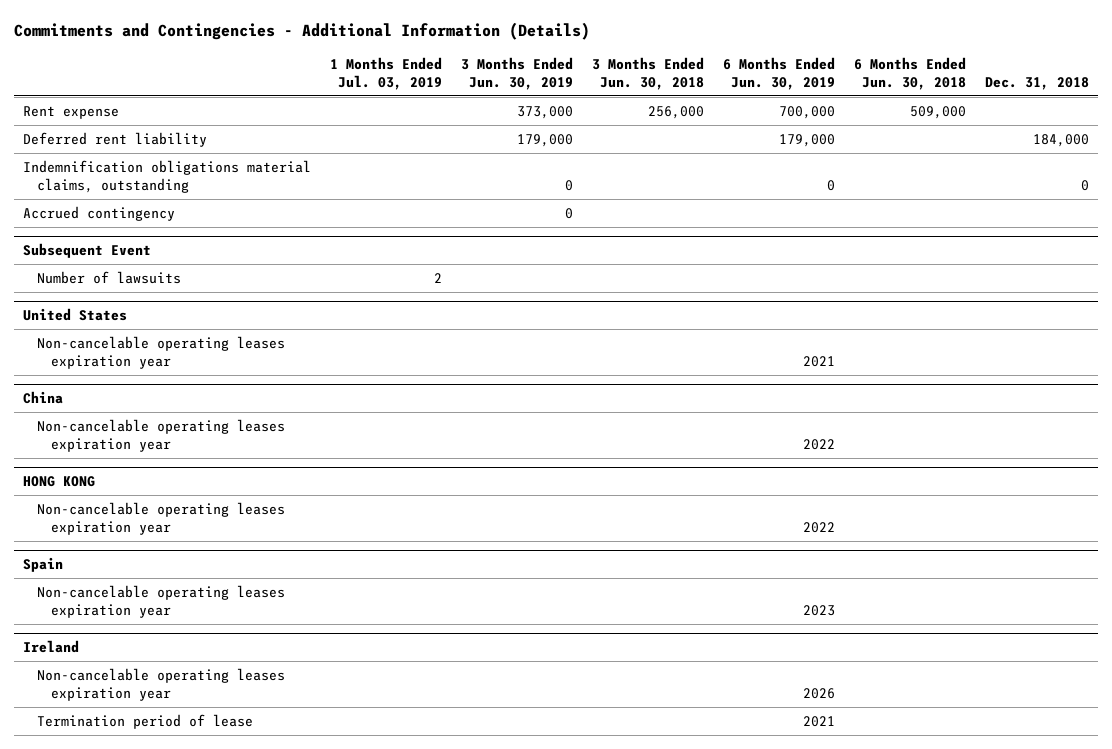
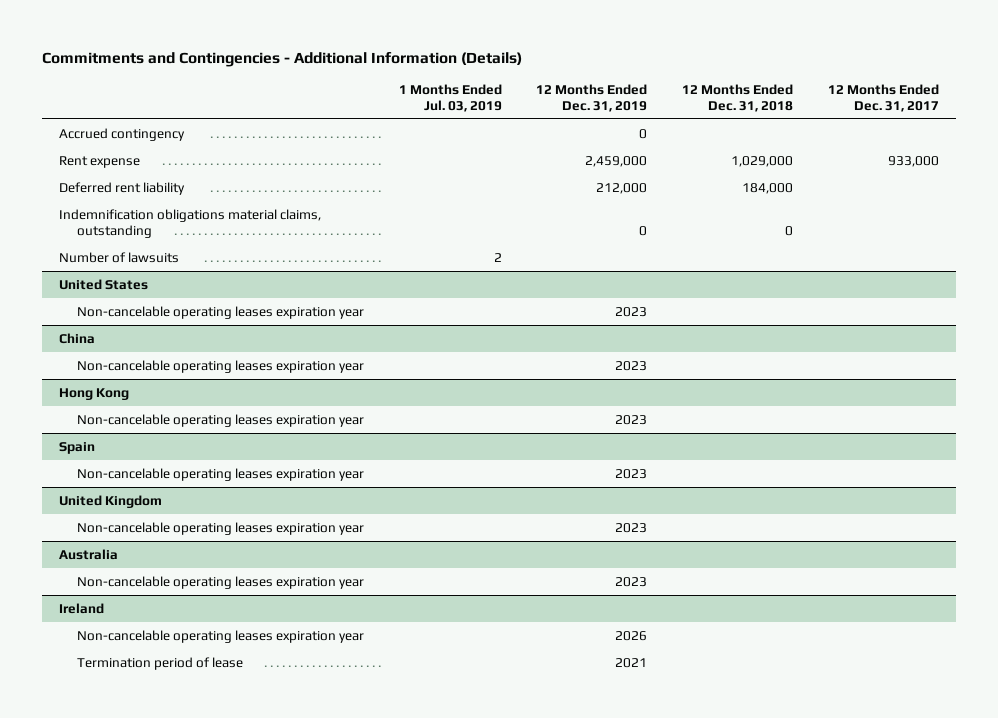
- | 1 Months Ended Jul. 03, 2019 | 3 Months Ended Jun. 30, 2019 | 3 Months Ended Jun. 30, 2018 | 6 Months Ended Jun. 30, 2019 | 6 Months Ended Jun. 30, 2018 | Dec. 31, 2018
+ | 1 Months Ended Jul. 03, 2019 | 12 Months Ended Dec. 31, 2019 | 12 Months Ended Dec. 31, 2018 | 12 Months Ended Dec. 31, 2017
moved up: Accrued contingency | | 0 | |
- Subsequent Event
- Number of lawsuits | 2 | | | | |
+ Number of lawsuits | 2 | | |
- HONG KONG
+ Hong Kong
+ United Kingdom
+ Non-cancelable operating leases expiration year | | 2023 | |
+ Australia
+ Non-cancelable operating leases expiration year | | 2023 | |

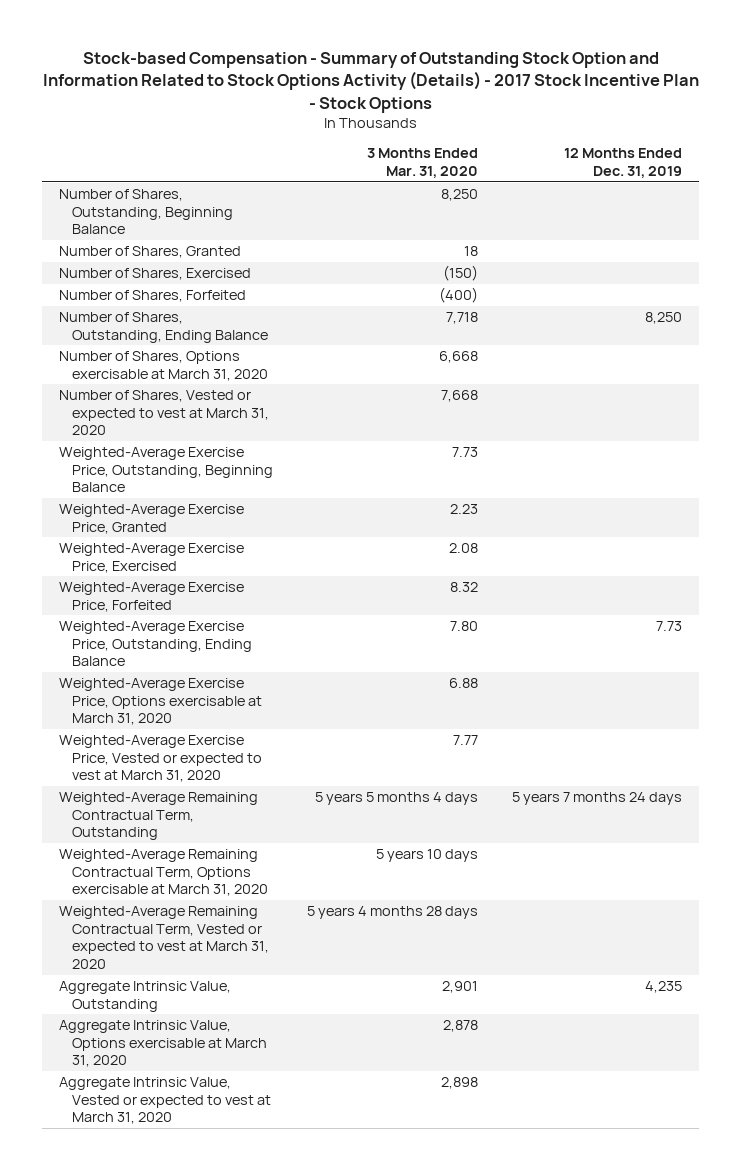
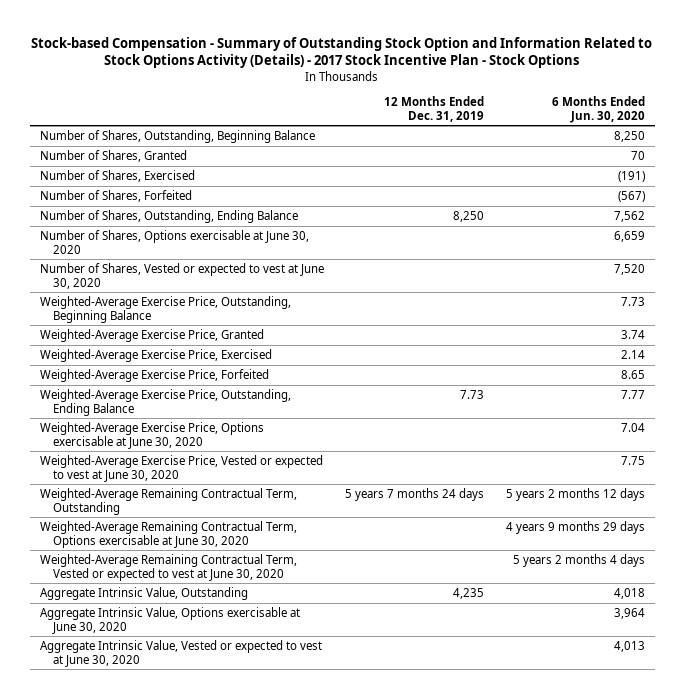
- | 3 Months Ended Mar. 31, 2020 | 12 Months Ended Dec. 31, 2019
+ | 12 Months Ended Dec. 31, 2019 | 6 Months Ended Jun. 30, 2020
- Number of Shares, Options exercisable at March 31, 2020 | 6,668 |
- Number of Shares, Vested or expected to vest at March 31, 2020 | 7,668 |
+ Number of Shares, Options exercisable at June 30, 2020 | | 6,659
+ Number of Shares, Vested or expected to vest at June 30, 2020 | | 7,520
- Weighted-Average Exercise Price, Options exercisable at March 31, 2020 | 6.88 |
- Weighted-Average Exercise Price, Vested or expected to vest at March 31, 2020 | 7.77 |
+ Weighted-Average Exercise Price, Options exercisable at June 30, 2020 | | 7.04
+ Weighted-Average Exercise Price, Vested or expected to vest at June 30, 2020 | | 7.75
- Weighted-Average Remaining Contractual Term, Options exercisable at March 31, 2020 | 5 years 10 days |
- Weighted-Average Remaining Contractual Term, Vested or expected to vest at March 31, 2020 | 5 years 4 months 28 days |
+ Weighted-Average Remaining Contractual Term, Options exercisable at June 30, 2020 | | 4 years 9 months 29 days
+ Weighted-Average Remaining Contractual Term, Vested or expected to vest at June 30, 2020 | | 5 years 2 months 4 days
- Aggregate Intrinsic Value, Options exercisable at March 31, 2020 | 2,878 |
- Aggregate Intrinsic Value, Vested or expected to vest at March 31, 2020 | 2,898 |
+ Aggregate Intrinsic Value, Options exercisable at June 30, 2020 | | 3,964
+ Aggregate Intrinsic Value, Vested or expected to vest at June 30, 2020 | | 4,013

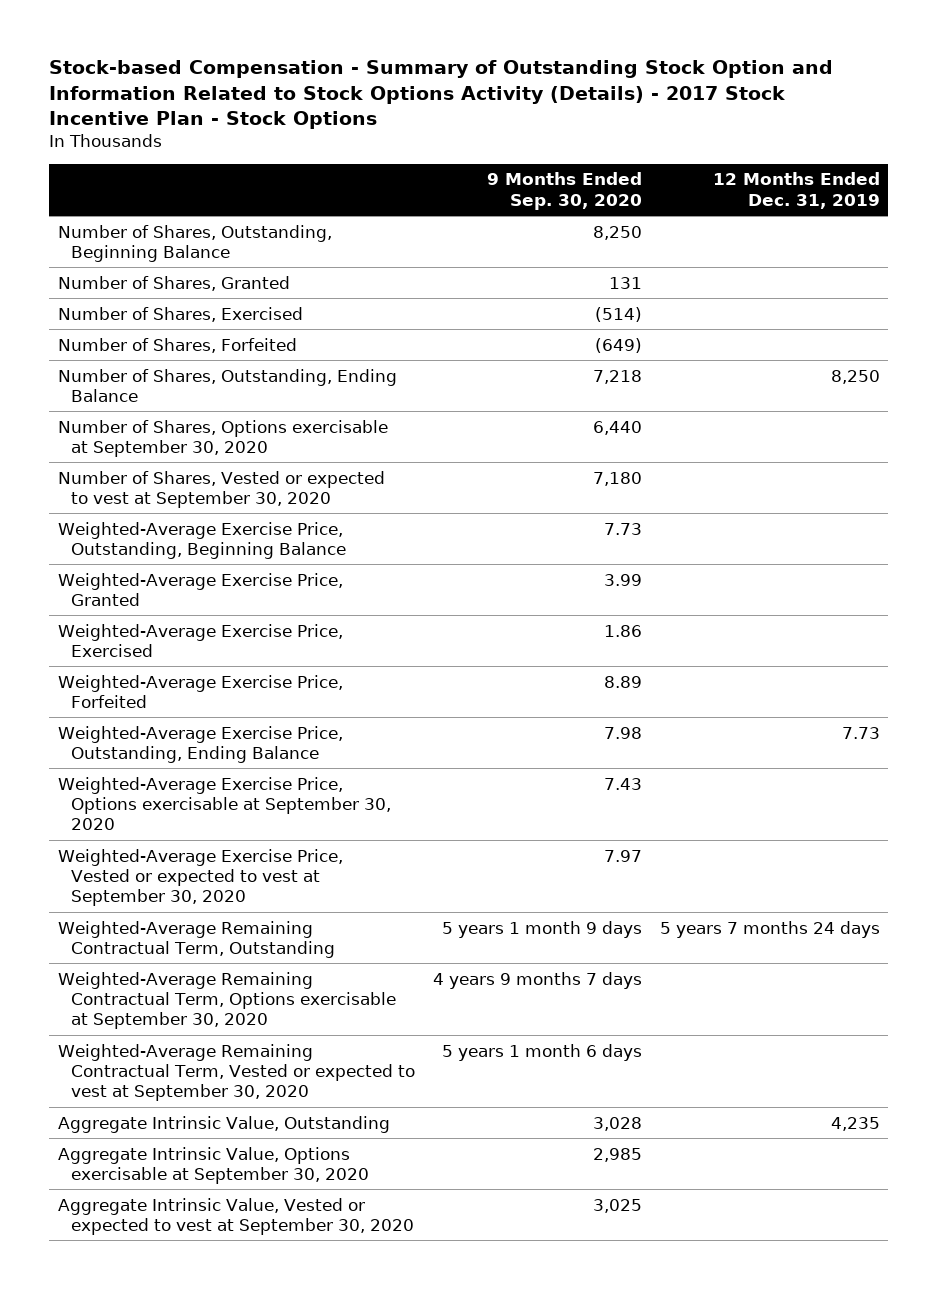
- | 12 Months Ended Dec. 31, 2019 | 6 Months Ended Jun. 30, 2020
+ | 9 Months Ended Sep. 30, 2020 | 12 Months Ended Dec. 31, 2019
- Number of Shares, Options exercisable at June 30, 2020 | | 6,659
- Number of Shares, Vested or expected to vest at June 30, 2020 | | 7,520
+ Number of Shares, Options exercisable at September 30, 2020 | 6,440 |
+ Number of Shares, Vested or expected to vest at September 30, 2020 | 7,180 |
- Weighted-Average Exercise Price, Options exercisable at June 30, 2020 | | 7.04
- Weighted-Average Exercise Price, Vested or expected to vest at June 30, 2020 | | 7.75
+ Weighted-Average Exercise Price, Options exercisable at September 30, 2020 | 7.43 |
+ Weighted-Average Exercise Price, Vested or expected to vest at September 30, 2020 | 7.97 |
- Weighted-Average Remaining Contractual Term, Options exercisable at June 30, 2020 | | 4 years 9 months 29 days
- Weighted-Average Remaining Contractual Term, Vested or expected to vest at June 30, 2020 | | 5 years 2 months 4 days
+ Weighted-Average Remaining Contractual Term, Options exercisable at September 30, 2020 | 4 years 9 months 7 days |
+ Weighted-Average Remaining Contractual Term, Vested or expected to vest at September 30, 2020 | 5 years 1 month 6 days |
- Aggregate Intrinsic Value, Options exercisable at June 30, 2020 | | 3,964
- Aggregate Intrinsic Value, Vested or expected to vest at June 30, 2020 | | 4,013
+ Aggregate Intrinsic Value, Options exercisable at September 30, 2020 | 2,985 |
+ Aggregate Intrinsic Value, Vested or expected to vest at September 30, 2020 | 3,025 |

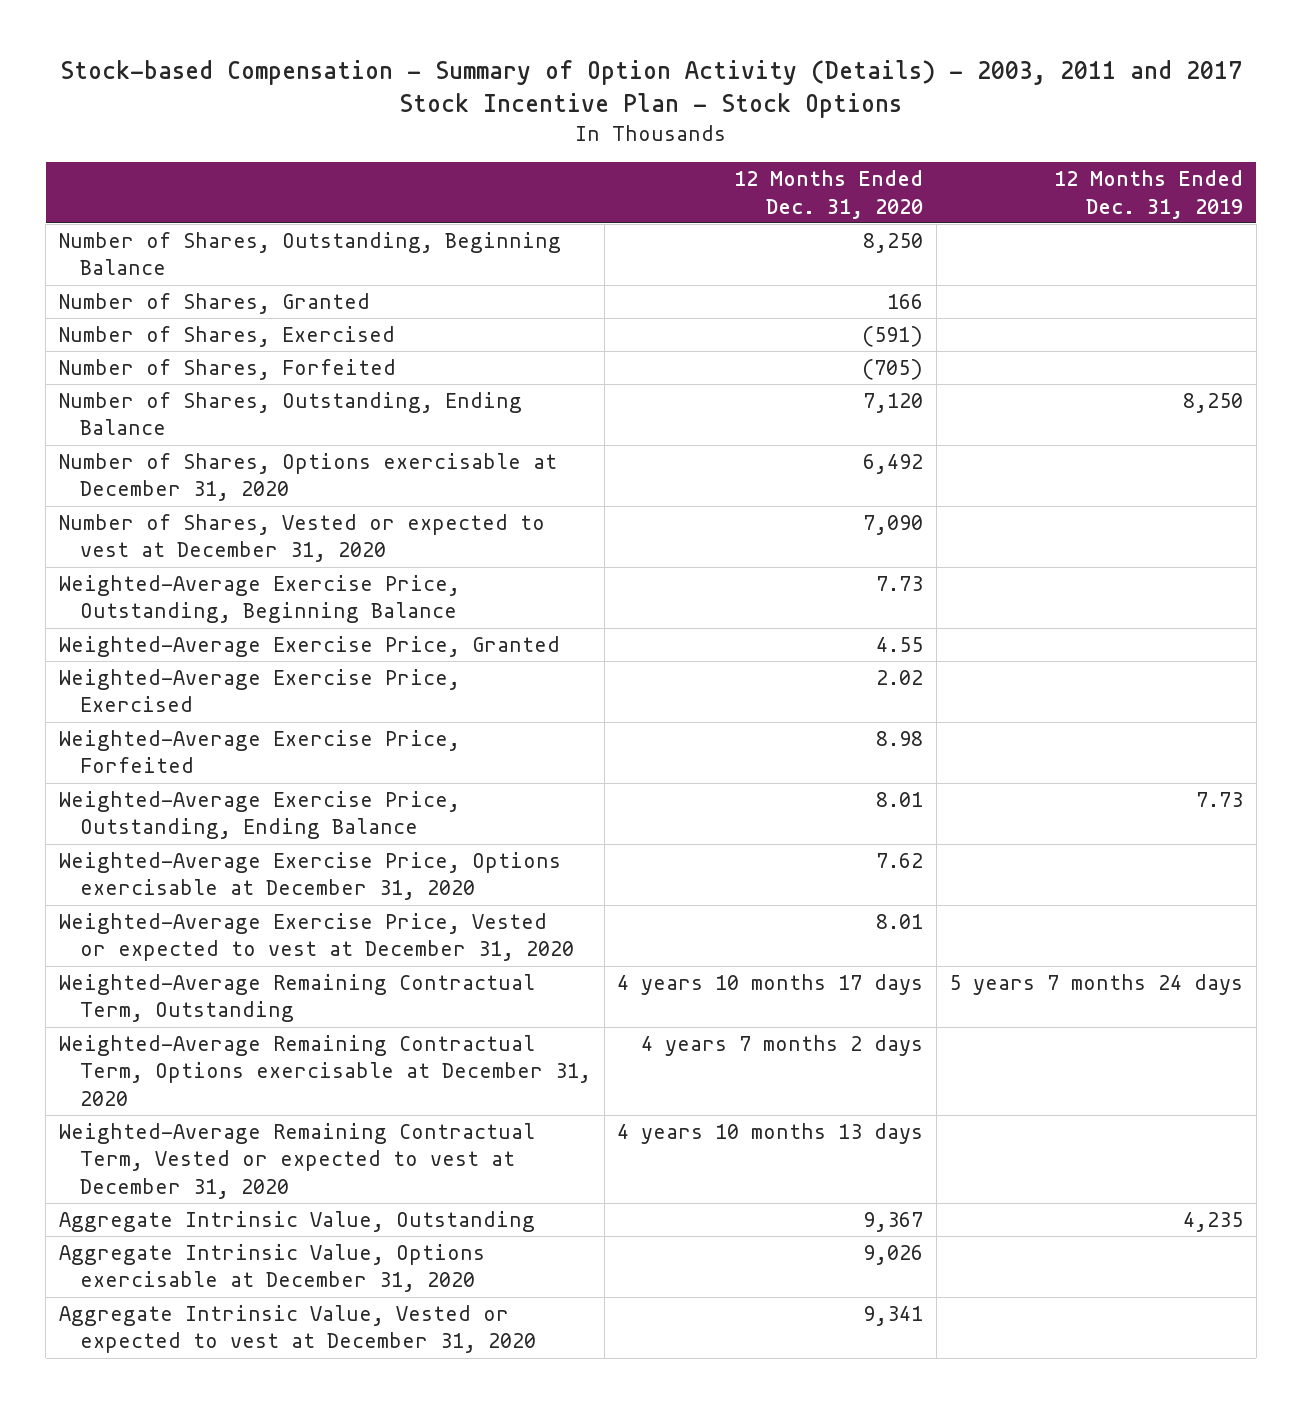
- Stock-based Compensation - Summary of Outstanding Stock Option and Information Related to Stock Options Activity (Details) - 2017 Stock Incentive Plan - Stock Options
+ Stock-based Compensation - Summary of Option Activity (Details) - 2003, 2011 and 2017 Stock Incentive Plan - Stock Options
- | 9 Months Ended Sep. 30, 2020 | 12 Months Ended Dec. 31, 2019
+ | 12 Months Ended Dec. 31, 2020 | 12 Months Ended Dec. 31, 2019
- Number of Shares, Options exercisable at September 30, 2020 | 6,440 |
- Number of Shares, Vested or expected to vest at September 30, 2020 | 7,180 |
+ Number of Shares, Options exercisable at December 31, 2020 | 6,492 |
+ Number of Shares, Vested or expected to vest at December 31, 2020 | 7,090 |
- Weighted-Average Exercise Price, Options exercisable at September 30, 2020 | 7.43 |
- Weighted-Average Exercise Price, Vested or expected to vest at September 30, 2020 | 7.97 |
+ Weighted-Average Exercise Price, Options exercisable at December 31, 2020 | 7.62 |
+ Weighted-Average Exercise Price, Vested or expected to vest at December 31, 2020 | 8.01 |
- Weighted-Average Remaining Contractual Term, Options exercisable at September 30, 2020 | 4 years 9 months 7 days |
- Weighted-Average Remaining Contractual Term, Vested or expected to vest at September 30, 2020 | 5 years 1 month 6 days |
+ Weighted-Average Remaining Contractual Term, Options exercisable at December 31, 2020 | 4 years 7 months 2 days |
+ Weighted-Average Remaining Contractual Term, Vested or expected to vest at December 31, 2020 | 4 years 10 months 13 days |
- Aggregate Intrinsic Value, Options exercisable at September 30, 2020 | 2,985 |
- Aggregate Intrinsic Value, Vested or expected to vest at September 30, 2020 | 3,025 |
+ Aggregate Intrinsic Value, Options exercisable at December 31, 2020 | 9,026 |
+ Aggregate Intrinsic Value, Vested or expected to vest at December 31, 2020 | 9,341 |

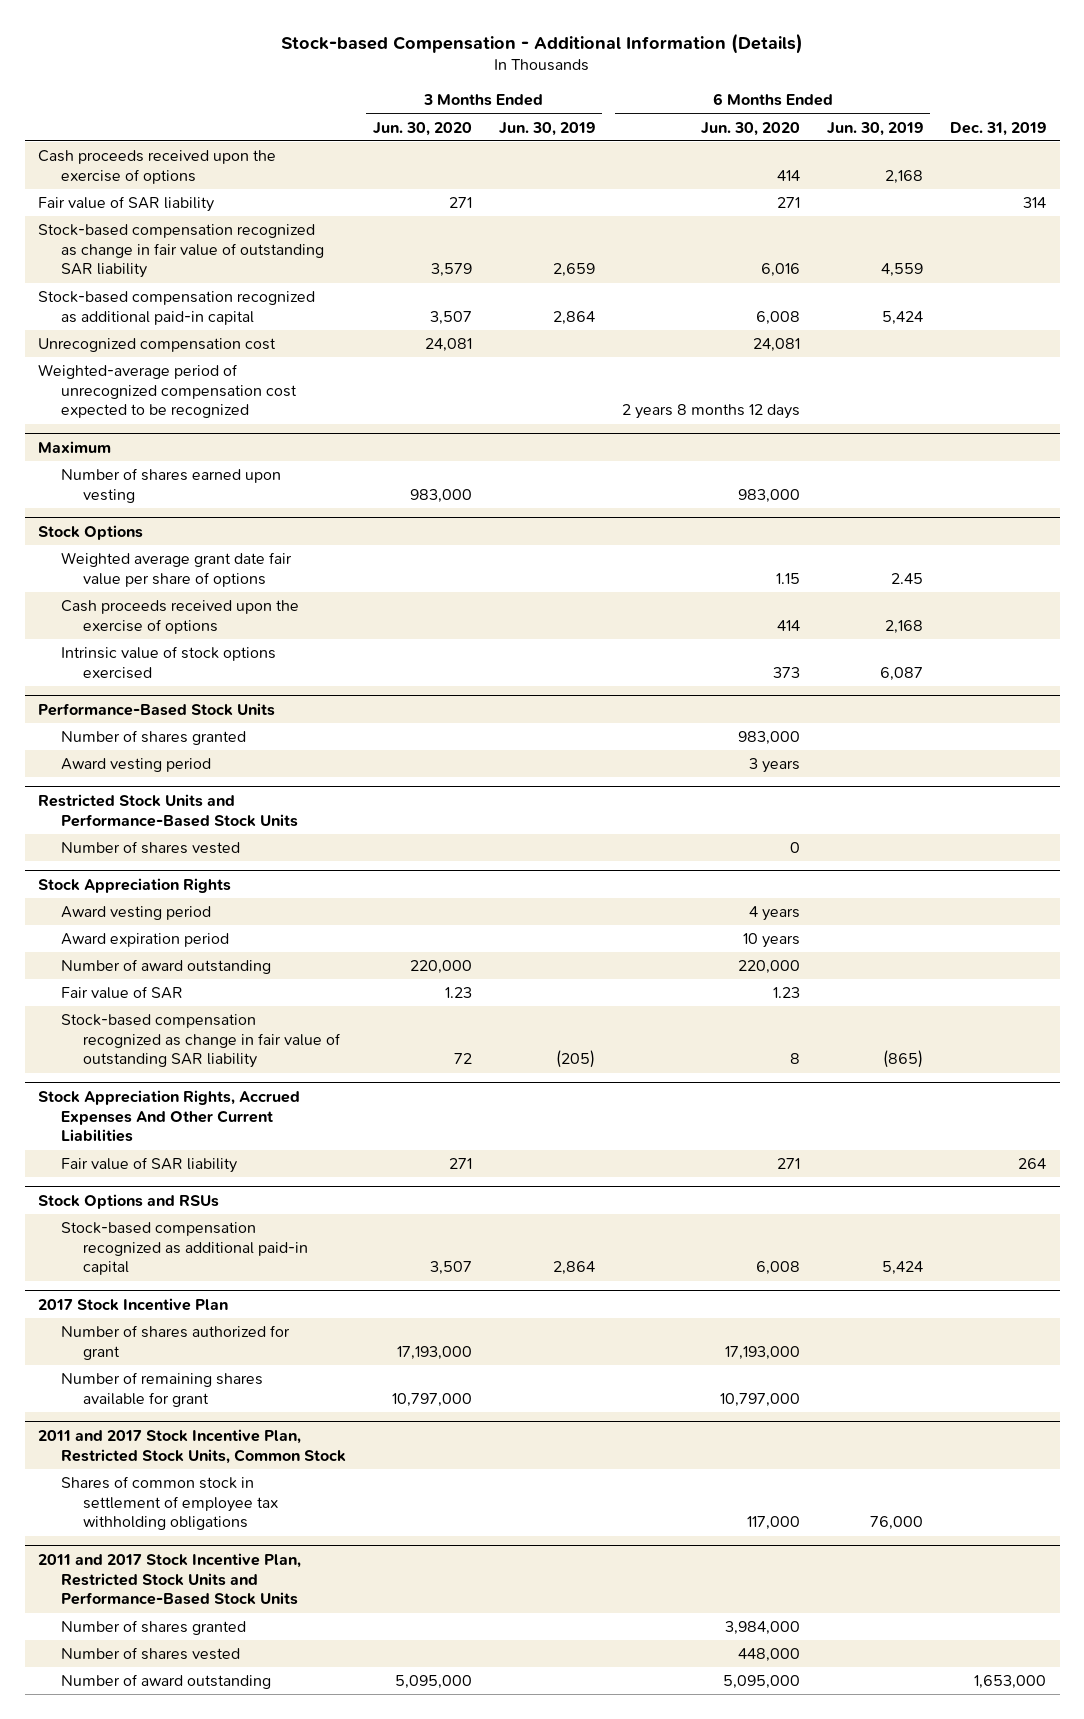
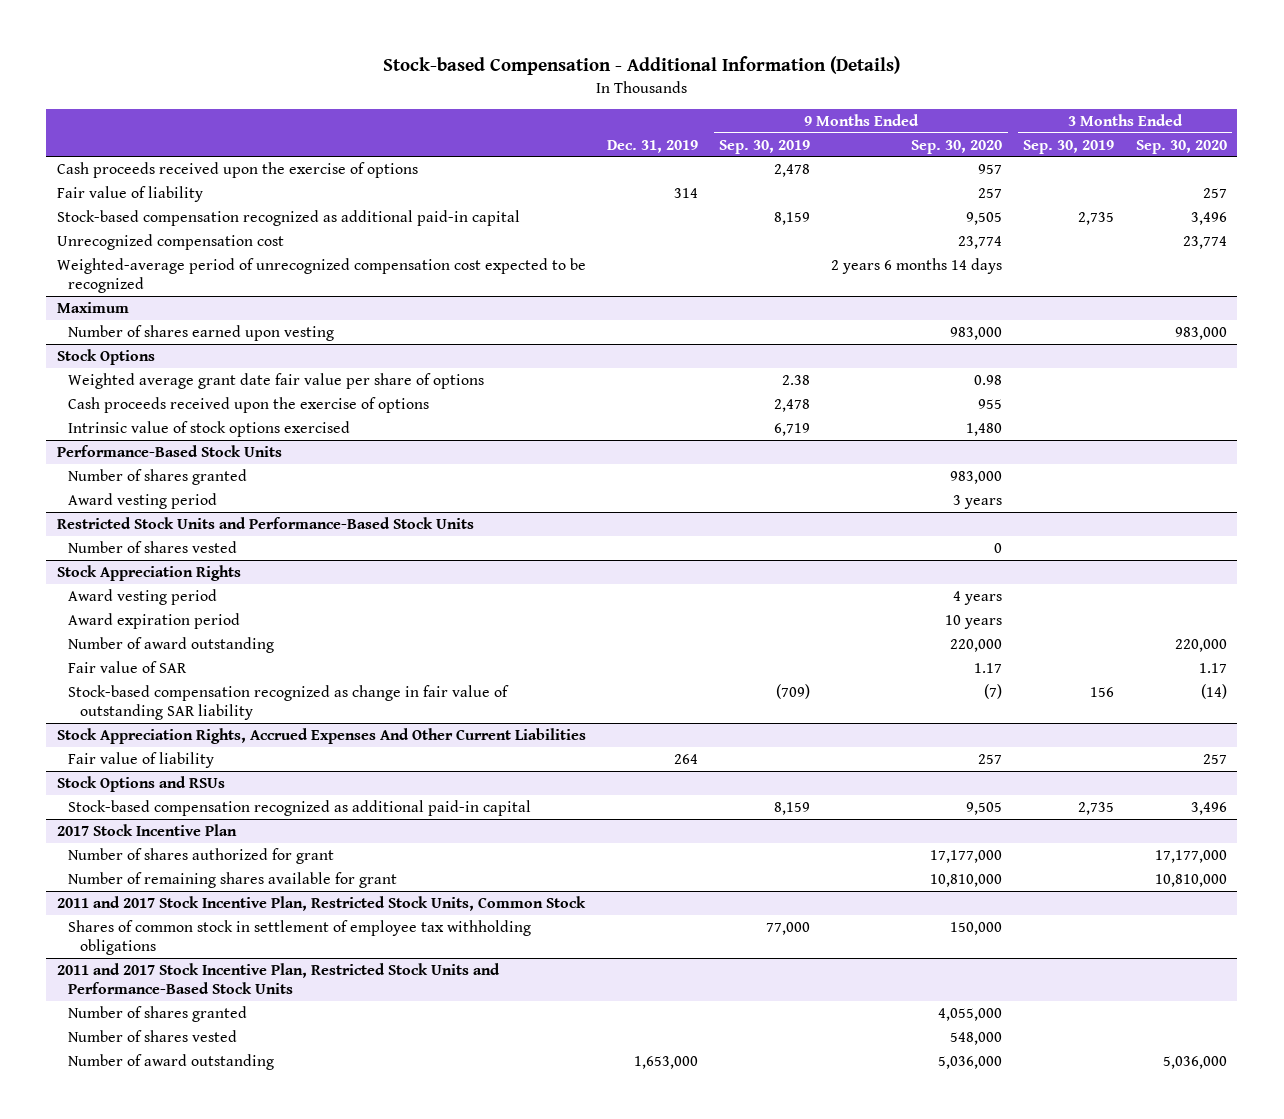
- | 3 Months Ended Jun. 30, 2020 | 3 Months Ended Jun. 30, 2019 | 6 Months Ended Jun. 30, 2020 | 6 Months Ended Jun. 30, 2019 | Dec. 31, 2019
+ | Dec. 31, 2019 | 9 Months Ended Sep. 30, 2019 | 9 Months Ended Sep. 30, 2020 | 3 Months Ended Sep. 30, 2019 | 3 Months Ended Sep. 30, 2020
- Fair value of SAR liability | 271 | | 271 | | 314
- Stock-based compensation recognized as change in fair value of outstanding SAR liability | 3,579 | 2,659 | 6,016 | 4,559 |
+ Fair value of liability | 314 | | 257 | | 257
@ Stock Appreciation Rights, Accrued Expenses And Other Current Liabilities
- Fair value of SAR liability | 271 | | 271 | | 264
+ Fair value of liability | 264 | | 257 | | 257

